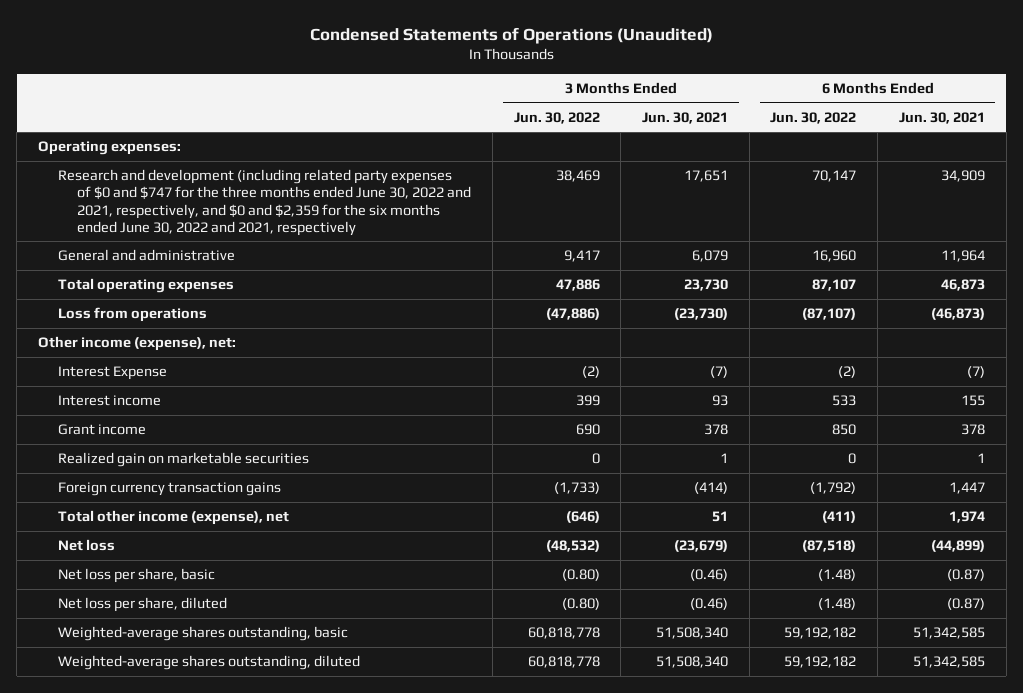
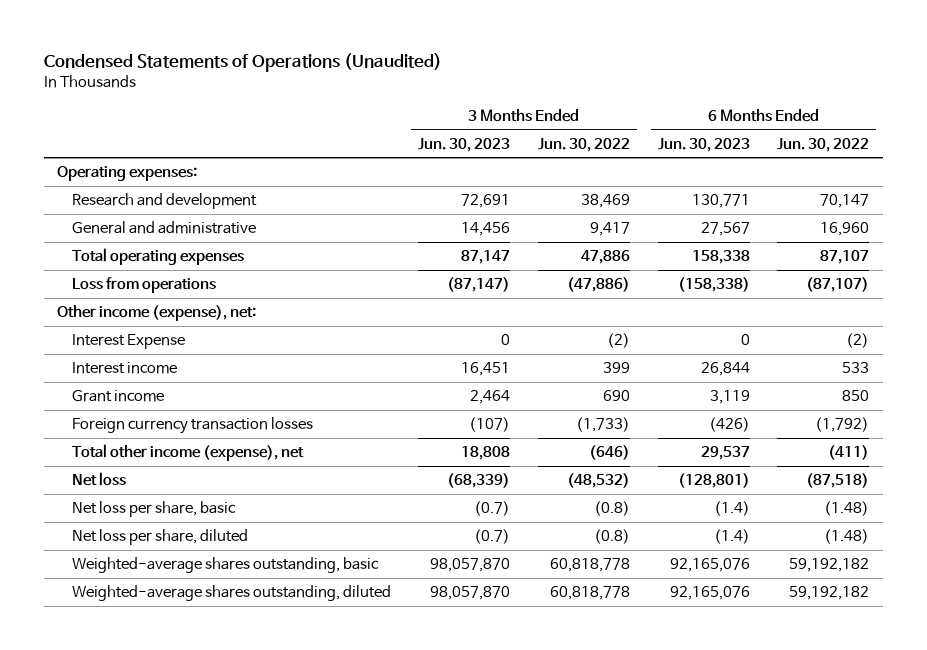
- | 3 Months Ended Jun. 30, 2022 | 3 Months Ended Jun. 30, 2021 | 6 Months Ended Jun. 30, 2022 | 6 Months Ended Jun. 30, 2021
+ | 3 Months Ended Jun. 30, 2023 | 3 Months Ended Jun. 30, 2022 | 6 Months Ended Jun. 30, 2023 | 6 Months Ended Jun. 30, 2022
- Research and development (including related party expenses of $0 and $747 for the three months ended June 30, 2022 and 2021, respectively, and $0 and $2,359 for the six months ended June 30, 2022 and 2021, respectively | 38,469 | 17,651 | 70,147 | 34,909
+ Research and development | 72,691 | 38,469 | 130,771 | 70,147
- Realized gain on marketable securities | 0 | 1 | 0 | 1
- Foreign currency transaction gains | (1,733) | (414) | (1,792) | 1,447
+ Foreign currency transaction losses | (107) | (1,733) | (426) | (1,792)
- Net loss per share, basic | (0.80) | (0.46) | (1.48) | (0.87)
- Net loss per share, diluted | (0.80) | (0.46) | (1.48) | (0.87)
+ Net loss per share, basic | (0.7) | (0.8) | (1.4) | (1.48)
+ Net loss per share, diluted | (0.7) | (0.8) | (1.4) | (1.48)

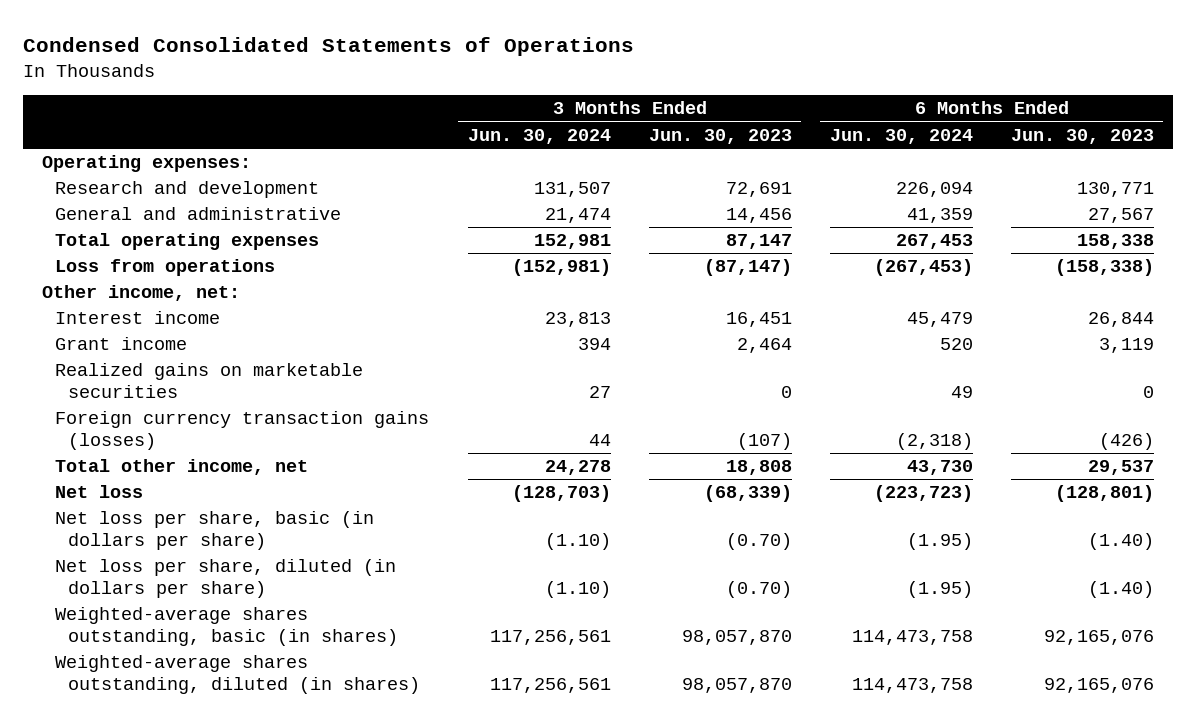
- Condensed Statements of Operations (Unaudited)
+ Condensed Consolidated Statements of Operations
- | 3 Months Ended Jun. 30, 2023 | 3 Months Ended Jun. 30, 2022 | 6 Months Ended Jun. 30, 2023 | 6 Months Ended Jun. 30, 2022
+ | 3 Months Ended Jun. 30, 2024 | 3 Months Ended Jun. 30, 2023 | 6 Months Ended Jun. 30, 2024 | 6 Months Ended Jun. 30, 2023
- Other income (expense), net:
- Interest Expense | 0 | (2) | 0 | (2)
+ Other income, net:
- Foreign currency transaction losses | (107) | (1,733) | (426) | (1,792)
- Total other income (expense), net | 18,808 | (646) | 29,537 | (411)
+ Realized gains on marketable securities | 27 | 0 | 49 | 0
+ Foreign currency transaction gains (losses) | 44 | (107) | (2,318) | (426)
+ Total other income, net | 24,278 | 18,808 | 43,730 | 29,537
- Net loss per share, basic | (0.7) | (0.8) | (1.4) | (1.48)
- Net loss per share, diluted | (0.7) | (0.8) | (1.4) | (1.48)
- Weighted-average shares outstanding, basic | 98,057,870 | 60,818,778 | 92,165,076 | 59,192,182
- Weighted-average shares outstanding, diluted | 98,057,870 | 60,818,778 | 92,165,076 | 59,192,182
+ Net loss per share, basic (in dollars per share) | (1.10) | (0.70) | (1.95) | (1.40)
+ Net loss per share, diluted (in dollars per share) | (1.10) | (0.70) | (1.95) | (1.40)
+ Weighted-average shares outstanding, basic (in shares) | 117,256,561 | 98,057,870 | 114,473,758 | 92,165,076
+ Weighted-average shares outstanding, diluted (in shares) | 117,256,561 | 98,057,870 | 114,473,758 | 92,165,076

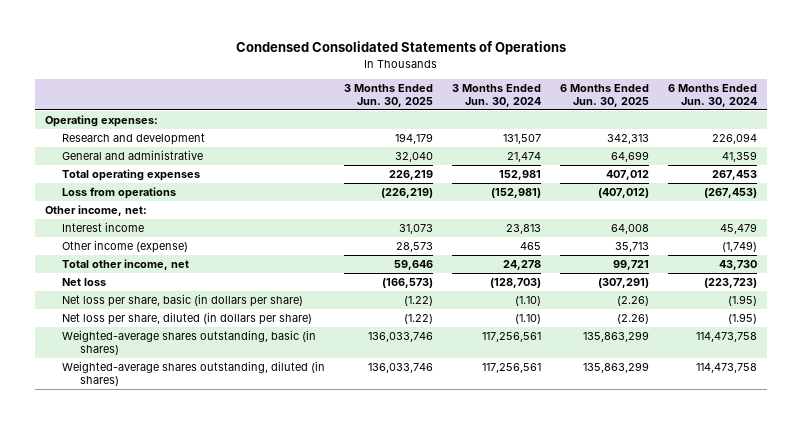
- | 3 Months Ended Jun. 30, 2024 | 3 Months Ended Jun. 30, 2023 | 6 Months Ended Jun. 30, 2024 | 6 Months Ended Jun. 30, 2023
+ | 3 Months Ended Jun. 30, 2025 | 3 Months Ended Jun. 30, 2024 | 6 Months Ended Jun. 30, 2025 | 6 Months Ended Jun. 30, 2024
- Grant income | 394 | 2,464 | 520 | 3,119
- Realized gains on marketable securities | 27 | 0 | 49 | 0
- Foreign currency transaction gains (losses) | 44 | (107) | (2,318) | (426)
+ Other income (expense) | 28,573 | 465 | 35,713 | (1,749)

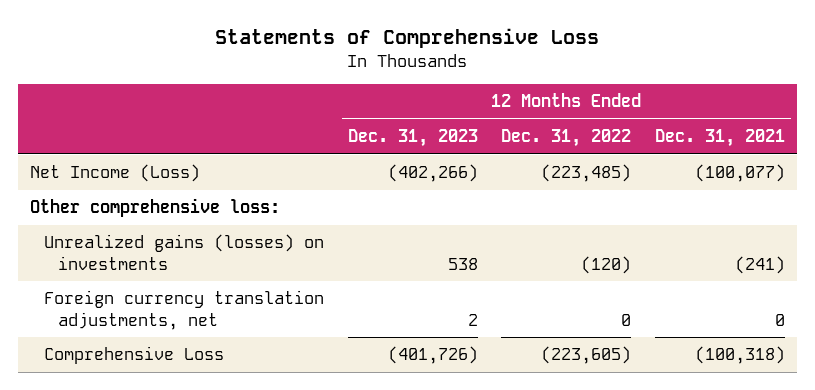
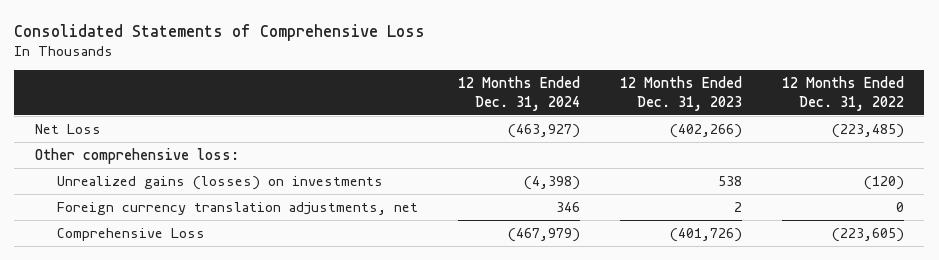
- Statements of Comprehensive Loss
+ Consolidated Statements of Comprehensive Loss
- | 12 Months Ended Dec. 31, 2023 | 12 Months Ended Dec. 31, 2022 | 12 Months Ended Dec. 31, 2021
+ | 12 Months Ended Dec. 31, 2024 | 12 Months Ended Dec. 31, 2023 | 12 Months Ended Dec. 31, 2022
- Net Income (Loss) | (402,266) | (223,485) | (100,077)
+ Net Loss | (463,927) | (402,266) | (223,485)

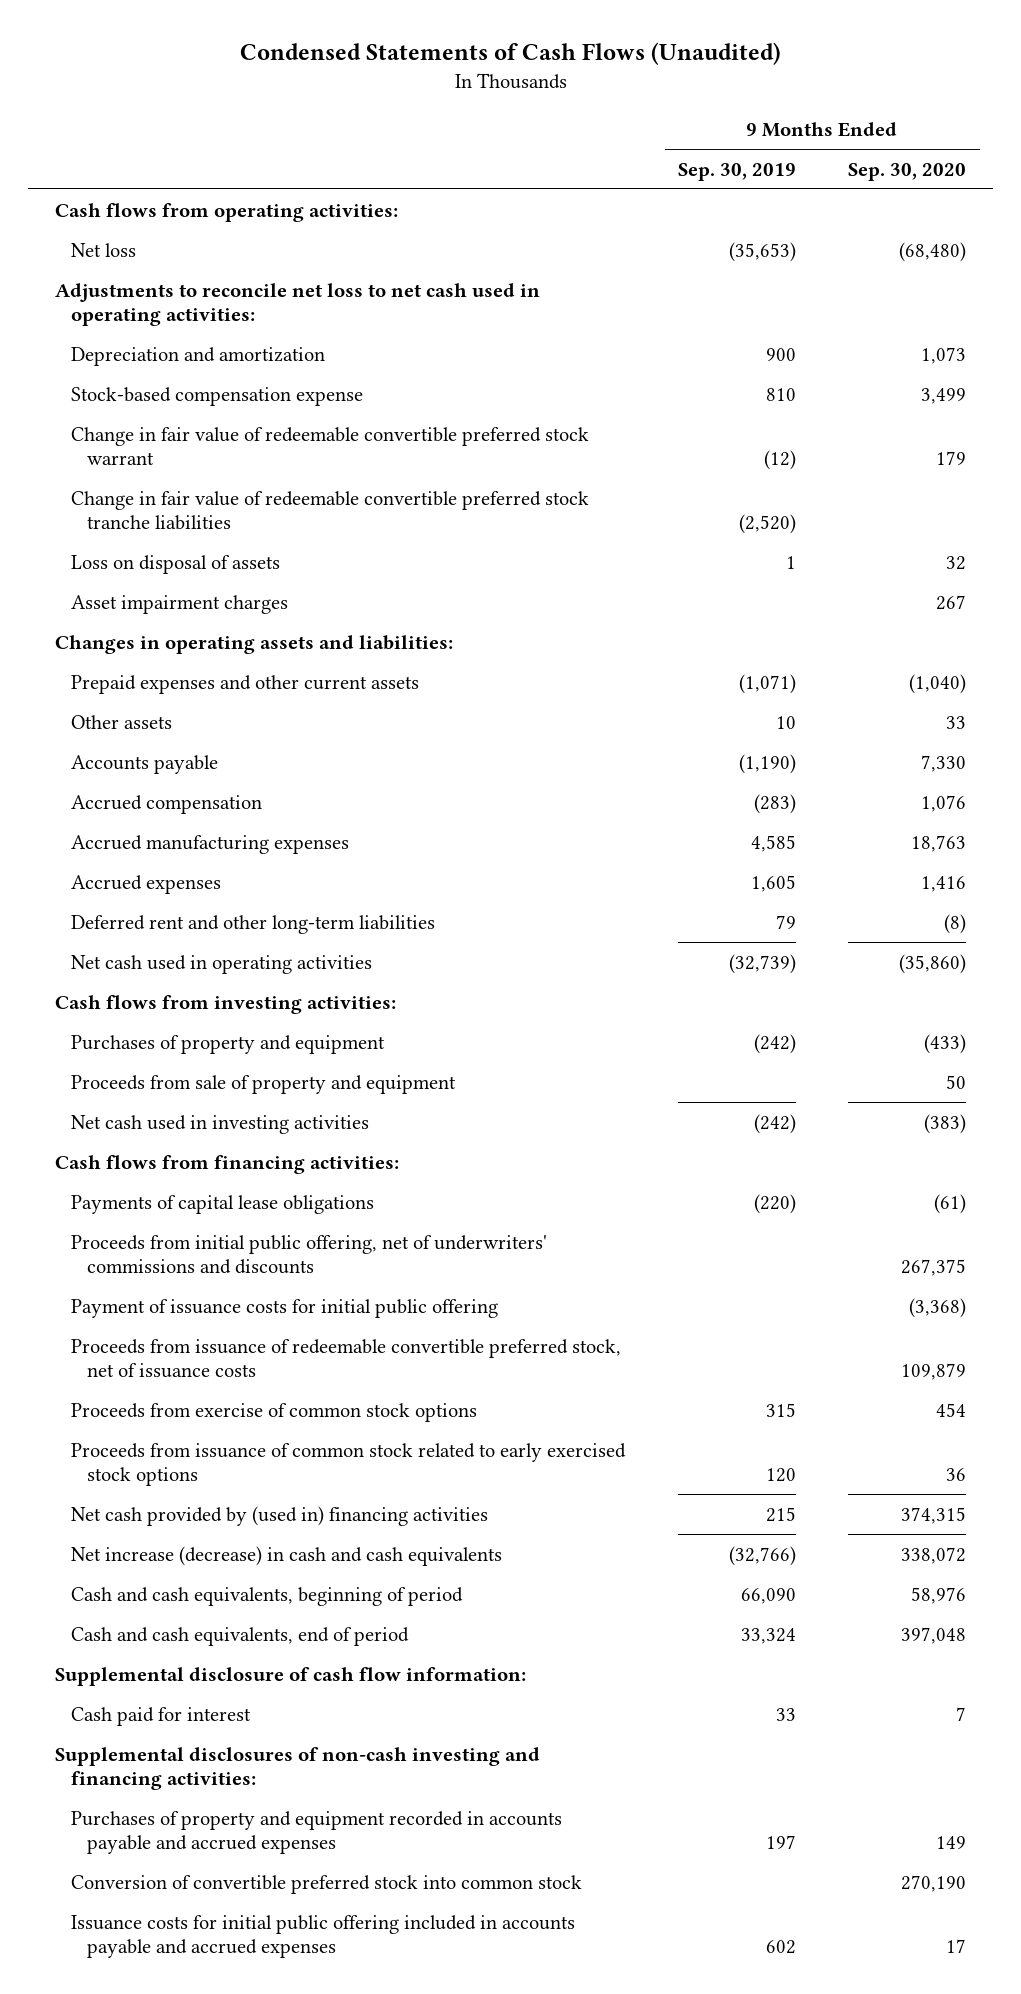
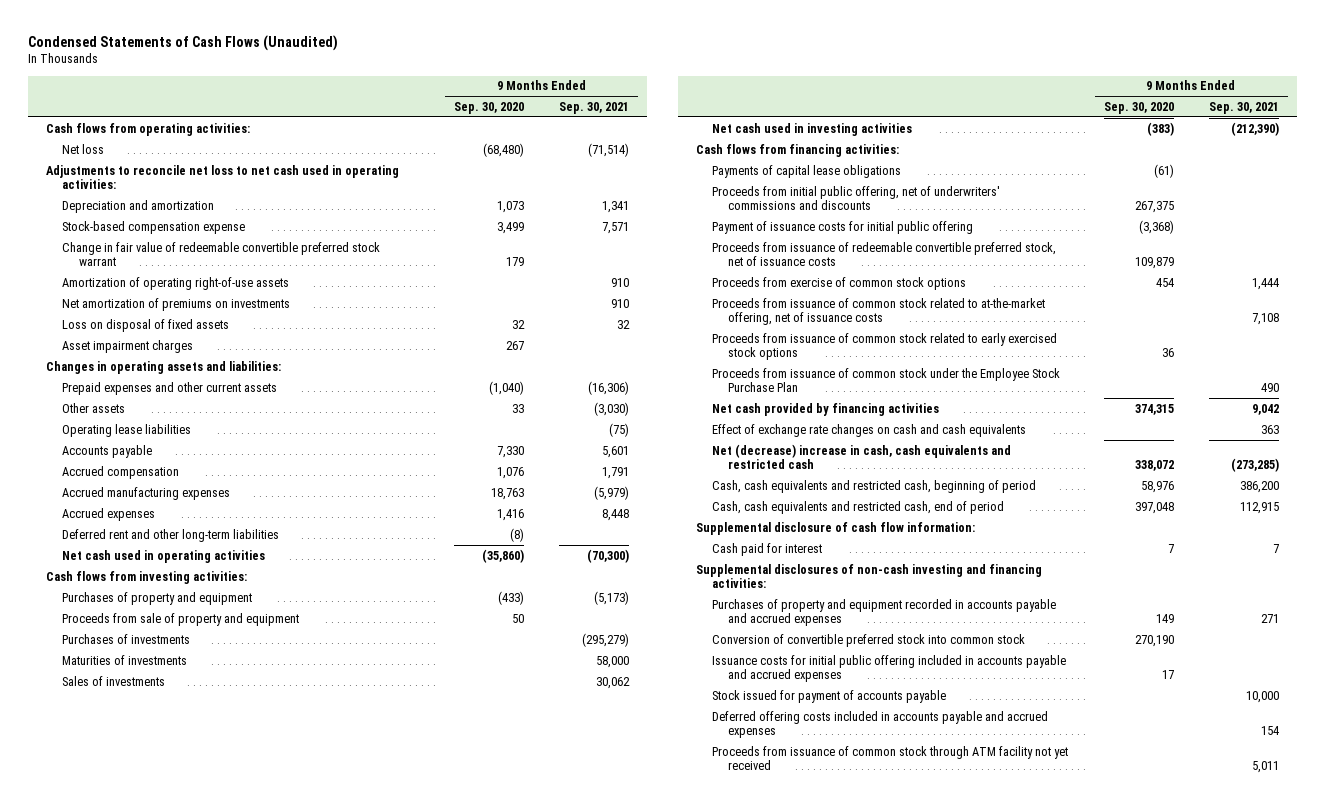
- | 9 Months Ended Sep. 30, 2019 | 9 Months Ended Sep. 30, 2020
+ | 9 Months Ended Sep. 30, 2020 | 9 Months Ended Sep. 30, 2021
- Change in fair value of redeemable convertible preferred stock tranche liabilities | (2,520) |
- Loss on disposal of assets | 1 | 32
+ Amortization of operating right-of-use assets | | 910
+ Net amortization of premiums on investments | | 910
+ Loss on disposal of fixed assets | 32 | 32
+ Operating lease liabilities | | (75)
+ Purchases of investments | | (295,279)
+ Maturities of investments | | 58,000
+ Sales of investments | | 30,062
+ Proceeds from issuance of common stock related to at-the-market offering, net of issuance costs | | 7,108
- Net cash provided by (used in) financing activities | 215 | 374,315
- Net increase (decrease) in cash and cash equivalents | (32,766) | 338,072
- Cash and cash equivalents, beginning of period | 66,090 | 58,976
- Cash and cash equivalents, end of period | 33,324 | 397,048
+ Proceeds from issuance of common stock under the Employee Stock Purchase Plan | | 490
+ Net cash provided by financing activities | 374,315 | 9,042
+ Effect of exchange rate changes on cash and cash equivalents | | 363
+ Net (decrease) increase in cash, cash equivalents and restricted cash | 338,072 | (273,285)
+ Cash, cash equivalents and restricted cash, beginning of period | 58,976 | 386,200
+ Cash, cash equivalents and restricted cash, end of period | 397,048 | 112,915
+ Stock issued for payment of accounts payable | | 10,000
+ Deferred offering costs included in accounts payable and accrued expenses | | 154
+ Proceeds from issuance of common stock through ATM facility not yet received | | 5,011

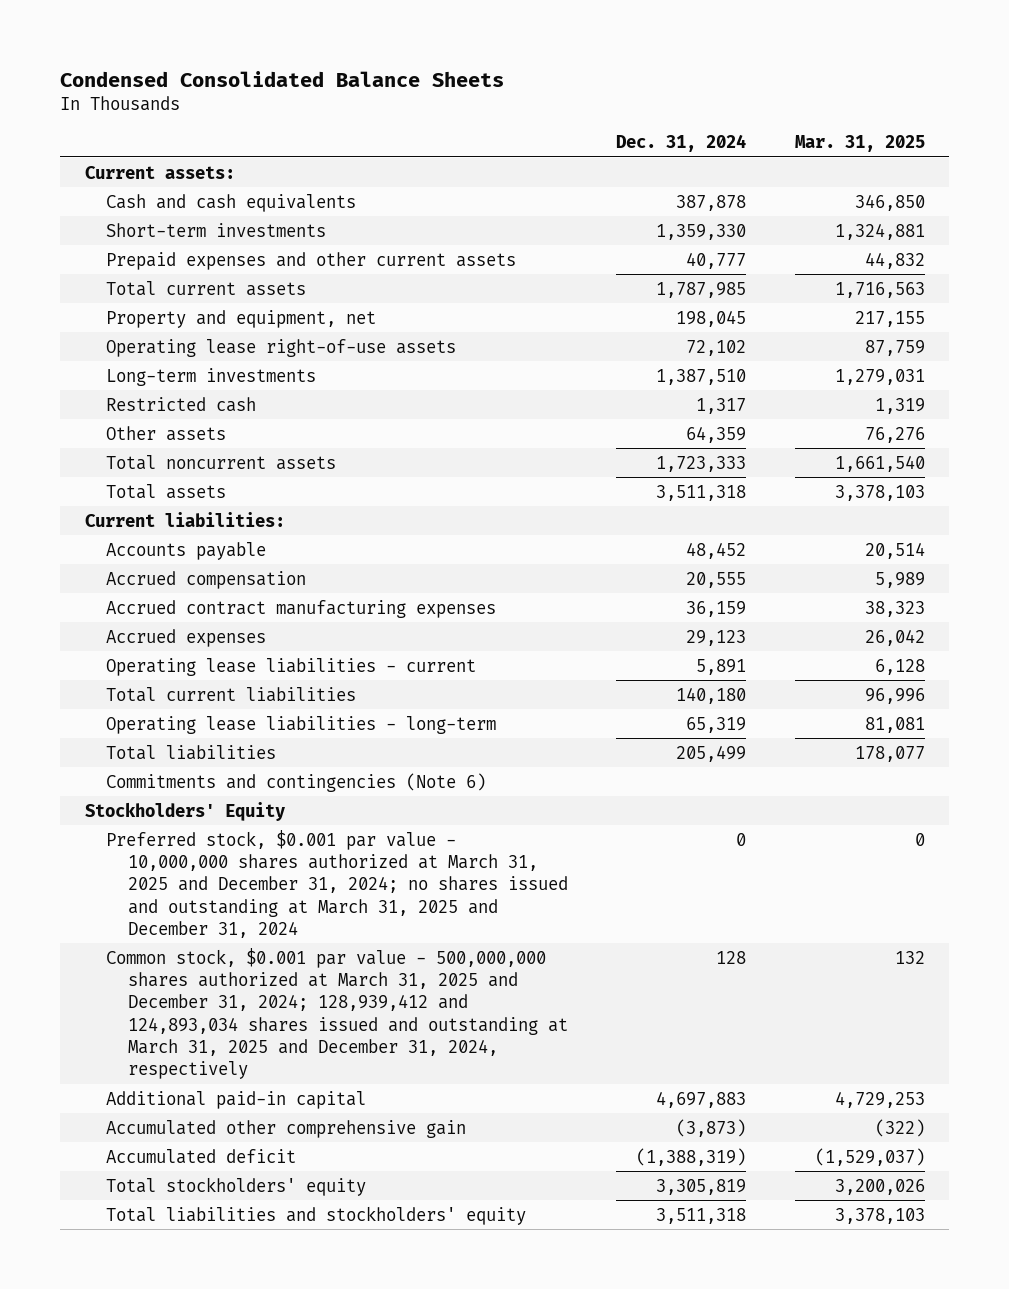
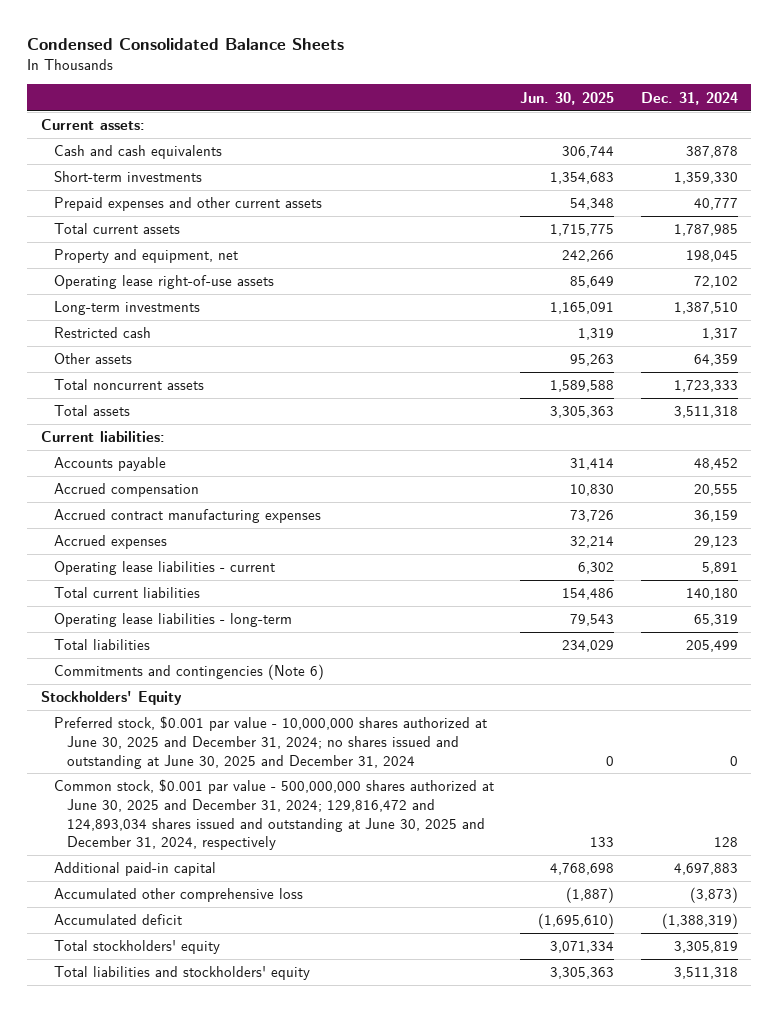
- | Dec. 31, 2024 | Mar. 31, 2025
+ | Jun. 30, 2025 | Dec. 31, 2024
- Preferred stock, $0.001 par value - 10,000,000 shares authorized at March 31, 2025 and December 31, 2024; no shares issued and outstanding at March 31, 2025 and December 31, 2024 | 0 | 0
- Common stock, $0.001 par value - 500,000,000 shares authorized at March 31, 2025 and December 31, 2024; 128,939,412 and 124,893,034 shares issued and outstanding at March 31, 2025 and December 31, 2024, respectively | 128 | 132
+ Preferred stock, $0.001 par value - 10,000,000 shares authorized at June 30, 2025 and December 31, 2024; no shares issued and outstanding at June 30, 2025 and December 31, 2024 | 0 | 0
+ Common stock, $0.001 par value - 500,000,000 shares authorized at June 30, 2025 and December 31, 2024; 129,816,472 and 124,893,034 shares issued and outstanding at June 30, 2025 and December 31, 2024, respectively | 133 | 128
- Accumulated other comprehensive gain | (3,873) | (322)
+ Accumulated other comprehensive loss | (1,887) | (3,873)

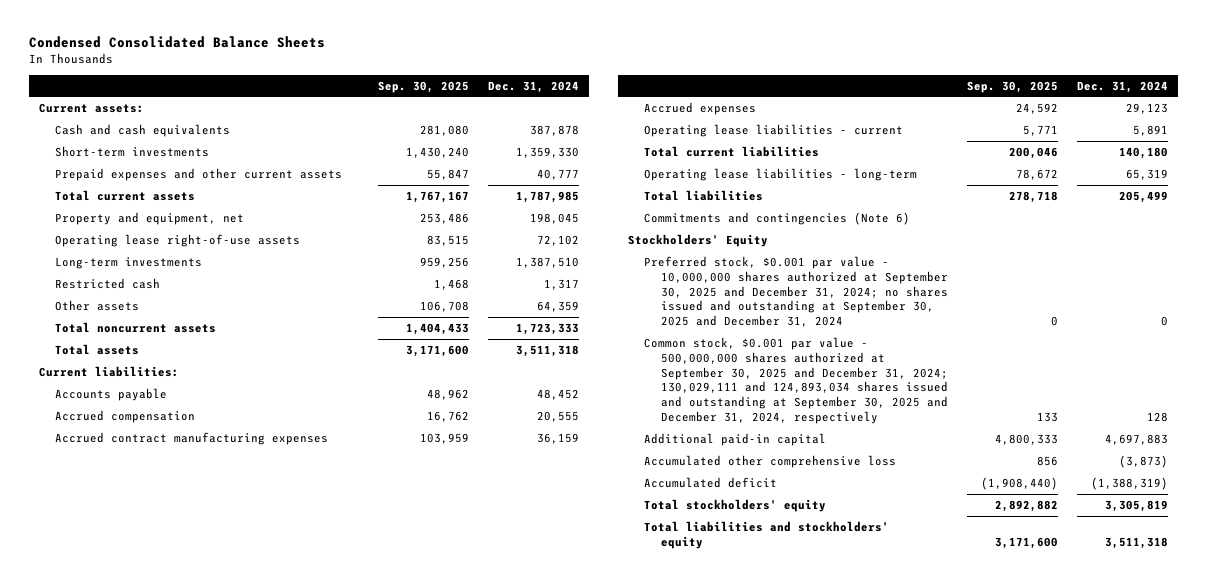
- | Jun. 30, 2025 | Dec. 31, 2024
+ | Sep. 30, 2025 | Dec. 31, 2024
- Preferred stock, $0.001 par value - 10,000,000 shares authorized at June 30, 2025 and December 31, 2024; no shares issued and outstanding at June 30, 2025 and December 31, 2024 | 0 | 0
- Common stock, $0.001 par value - 500,000,000 shares authorized at June 30, 2025 and December 31, 2024; 129,816,472 and 124,893,034 shares issued and outstanding at June 30, 2025 and December 31, 2024, respectively | 133 | 128
+ Preferred stock, $0.001 par value - 10,000,000 shares authorized at September 30, 2025 and December 31, 2024; no shares issued and outstanding at September 30, 2025 and December 31, 2024 | 0 | 0
+ Common stock, $0.001 par value - 500,000,000 shares authorized at September 30, 2025 and December 31, 2024; 130,029,111 and 124,893,034 shares issued and outstanding at September 30, 2025 and December 31, 2024, respectively | 133 | 128

